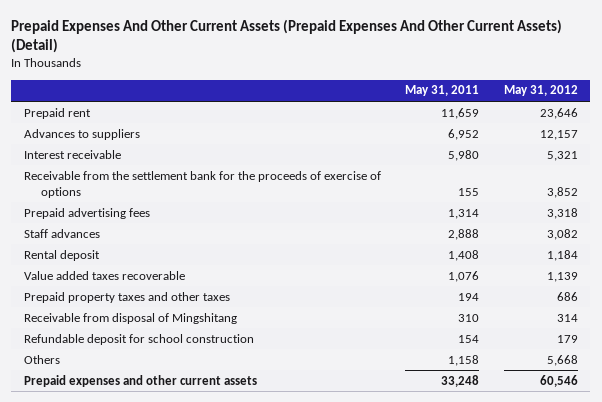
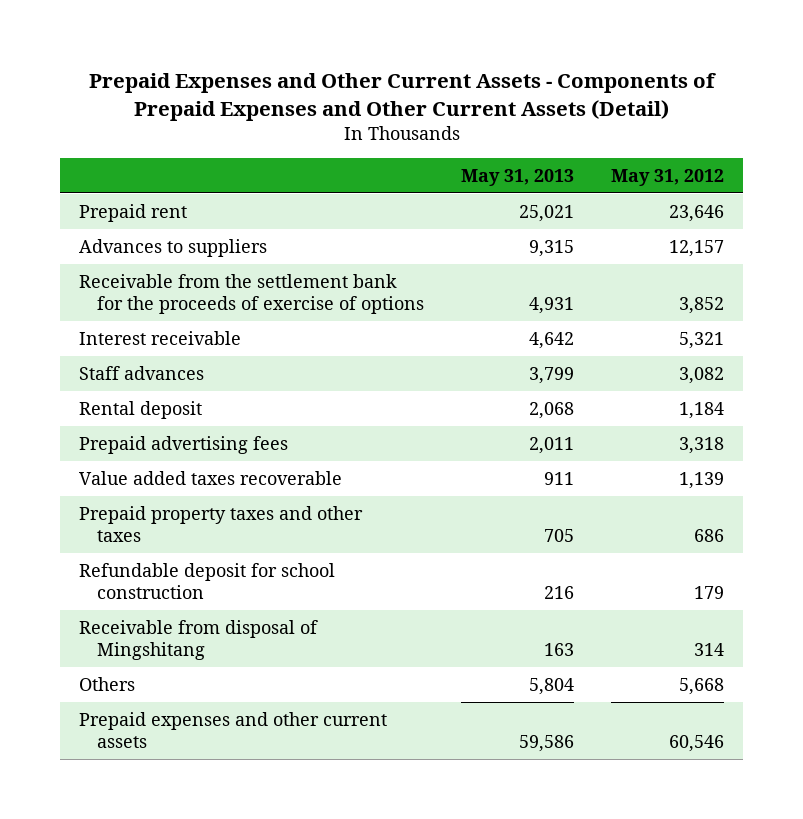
- Prepaid Expenses And Other Current Assets (Prepaid Expenses And Other Current Assets) (Detail)
+ Prepaid Expenses and Other Current Assets - Components of Prepaid Expenses and Other Current Assets (Detail)
- | May 31, 2011 | May 31, 2012
+ | May 31, 2013 | May 31, 2012
moved down: Interest receivable | 4,642 | 5,321
moved down: Prepaid advertising fees | 2,011 | 3,318
moved down: Receivable from disposal of Mingshitang | 163 | 314

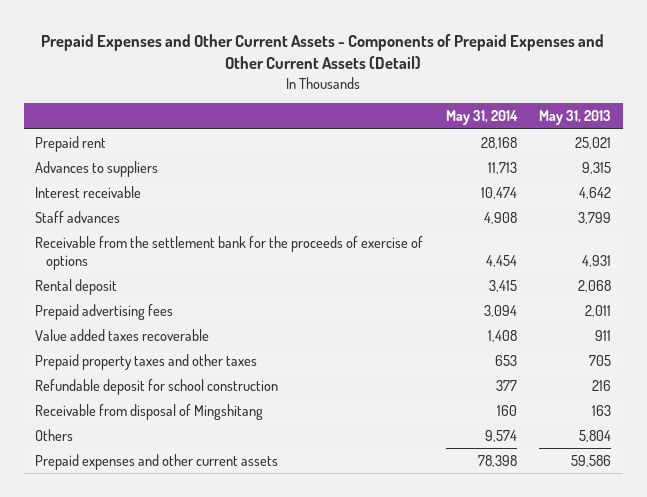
- | May 31, 2013 | May 31, 2012
+ | May 31, 2014 | May 31, 2013
moved down: Receivable from the settlement bank for the proceeds of exercise of options | 4,454 | 4,931

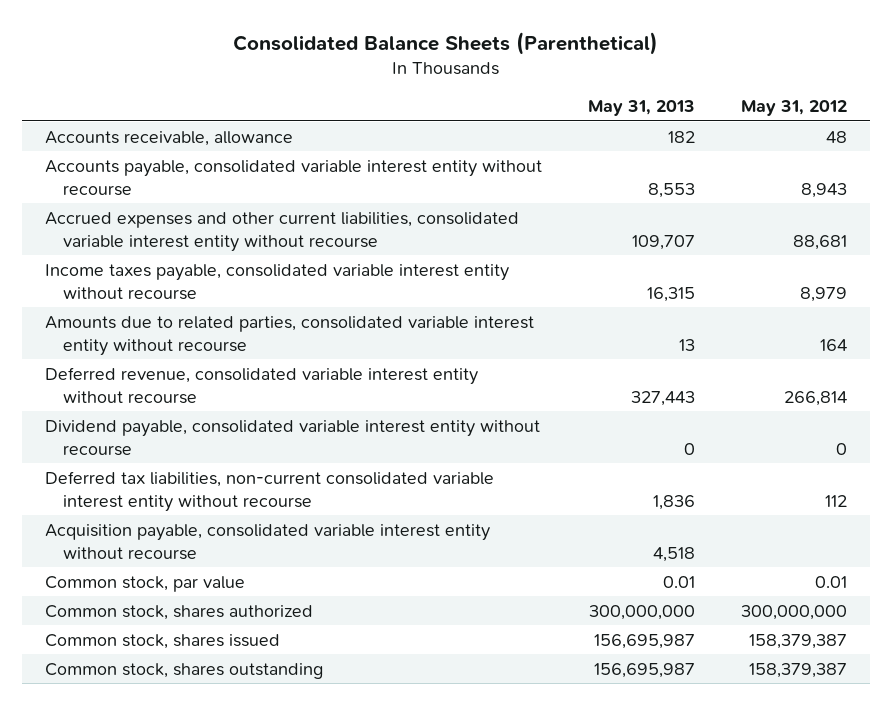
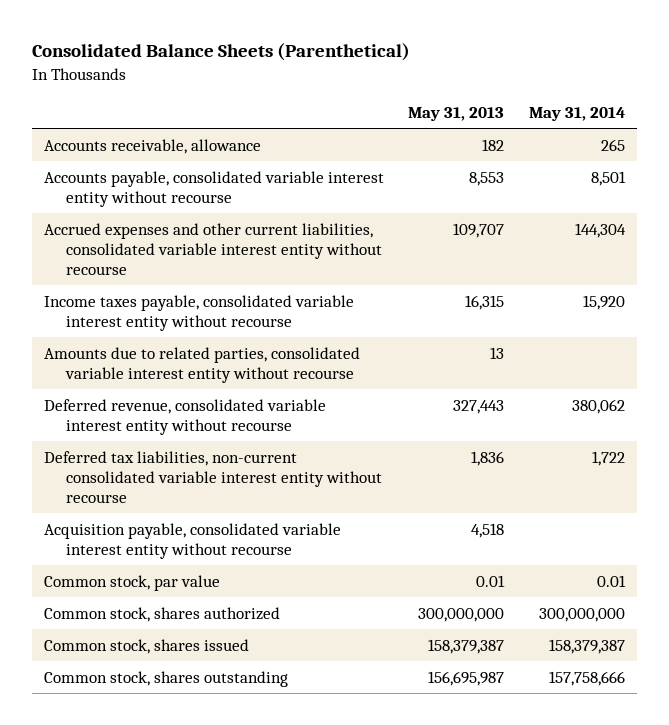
- | May 31, 2013 | May 31, 2012
+ | May 31, 2013 | May 31, 2014
- Dividend payable, consolidated variable interest entity without recourse | 0 | 0
- Common stock, shares issued | 156,695,987 | 158,379,387
+ Common stock, shares issued | 158,379,387 | 158,379,387

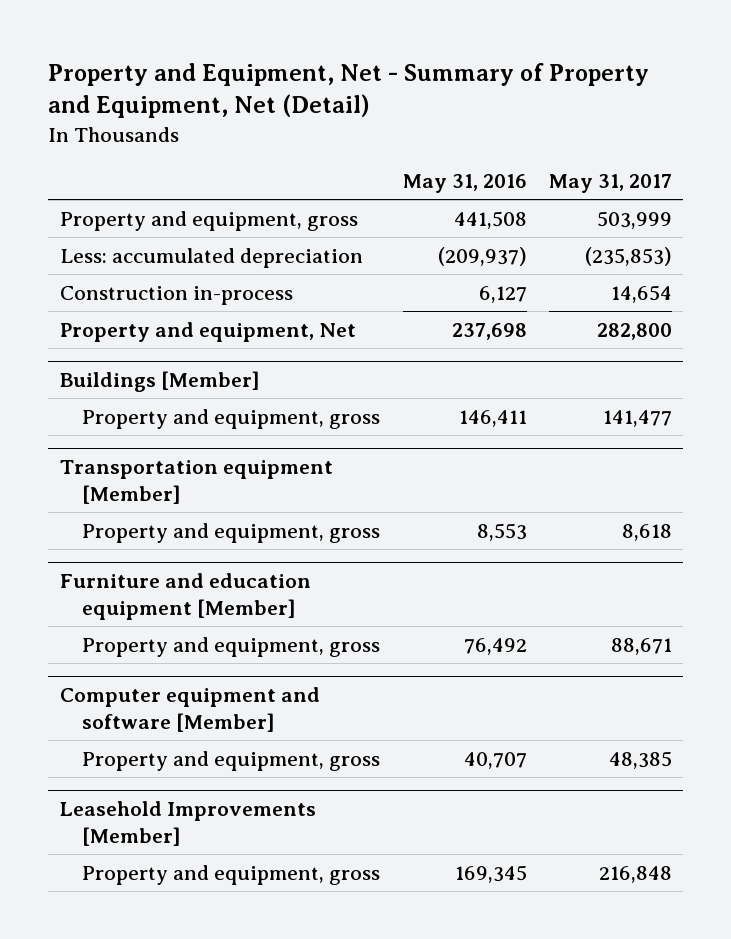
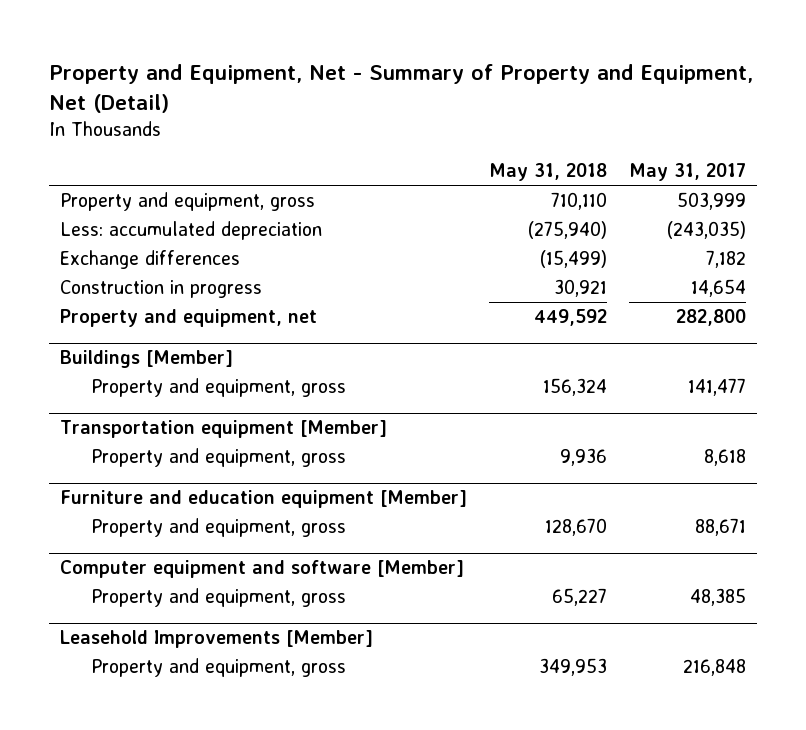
- | May 31, 2016 | May 31, 2017
+ | May 31, 2018 | May 31, 2017
- Less: accumulated depreciation | (209,937) | (235,853)
- Construction in-process | 6,127 | 14,654
- Property and equipment, Net | 237,698 | 282,800
+ Less: accumulated depreciation | (275,940) | (243,035)
+ Exchange differences | (15,499) | 7,182
+ Construction in progress | 30,921 | 14,654
+ Property and equipment, net | 449,592 | 282,800

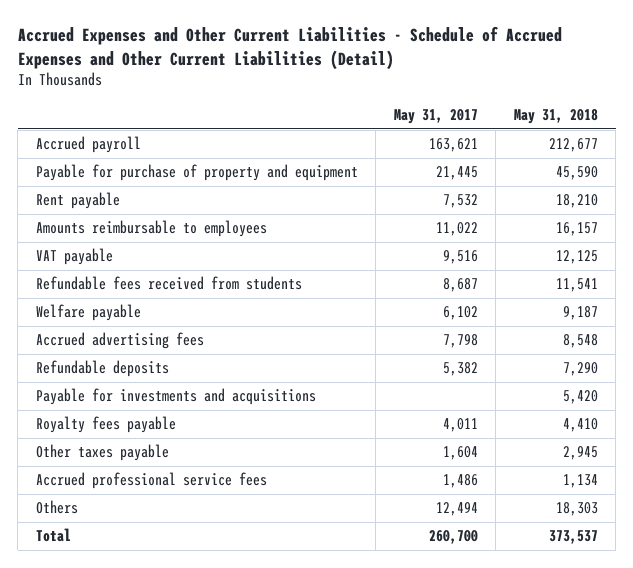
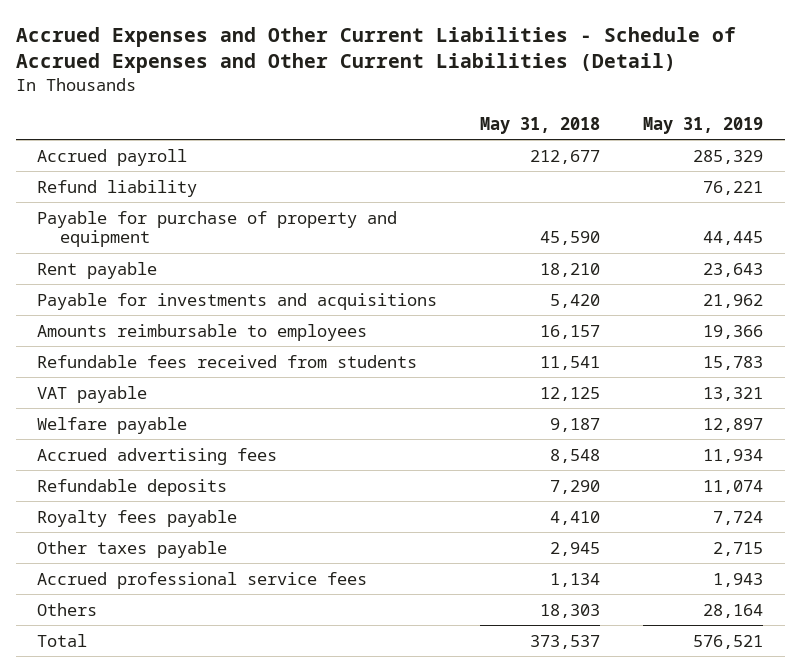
- | May 31, 2017 | May 31, 2018
+ | May 31, 2018 | May 31, 2019
+ Refund liability | | 76,221
moved up: Payable for investments and acquisitions | 5,420 | 21,962
moved down: VAT payable | 12,125 | 13,321

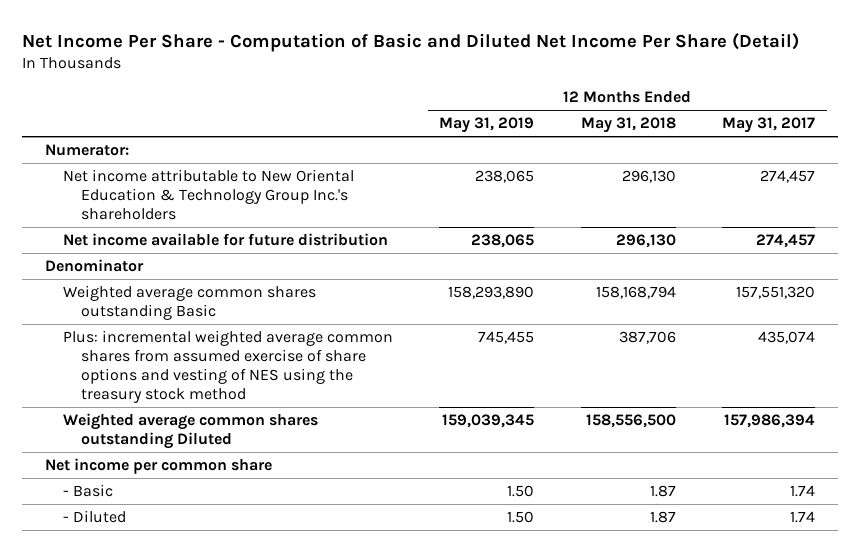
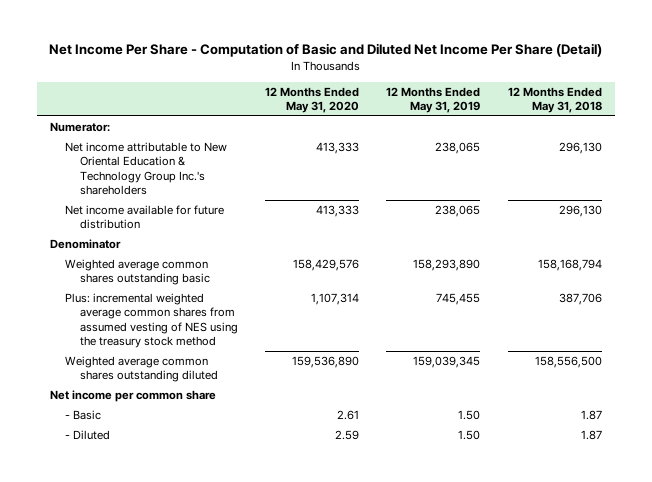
- | 12 Months Ended May 31, 2019 | 12 Months Ended May 31, 2018 | 12 Months Ended May 31, 2017
+ | 12 Months Ended May 31, 2020 | 12 Months Ended May 31, 2019 | 12 Months Ended May 31, 2018
- Weighted average common shares outstanding Basic | 158,293,890 | 158,168,794 | 157,551,320
- Plus: incremental weighted average common shares from assumed exercise of share options and vesting of NES using the treasury stock method | 745,455 | 387,706 | 435,074
- Weighted average common shares outstanding Diluted | 159,039,345 | 158,556,500 | 157,986,394
+ Weighted average common shares outstanding basic | 158,429,576 | 158,293,890 | 158,168,794
+ Plus: incremental weighted average common shares from assumed vesting of NES using the treasury stock method | 1,107,314 | 745,455 | 387,706
+ Weighted average common shares outstanding diluted | 159,536,890 | 159,039,345 | 158,556,500

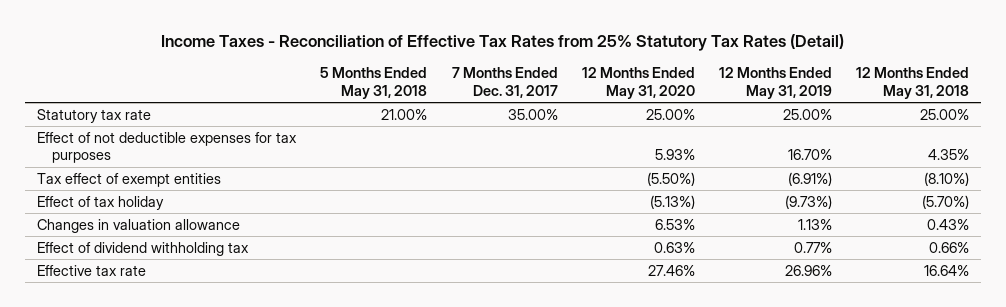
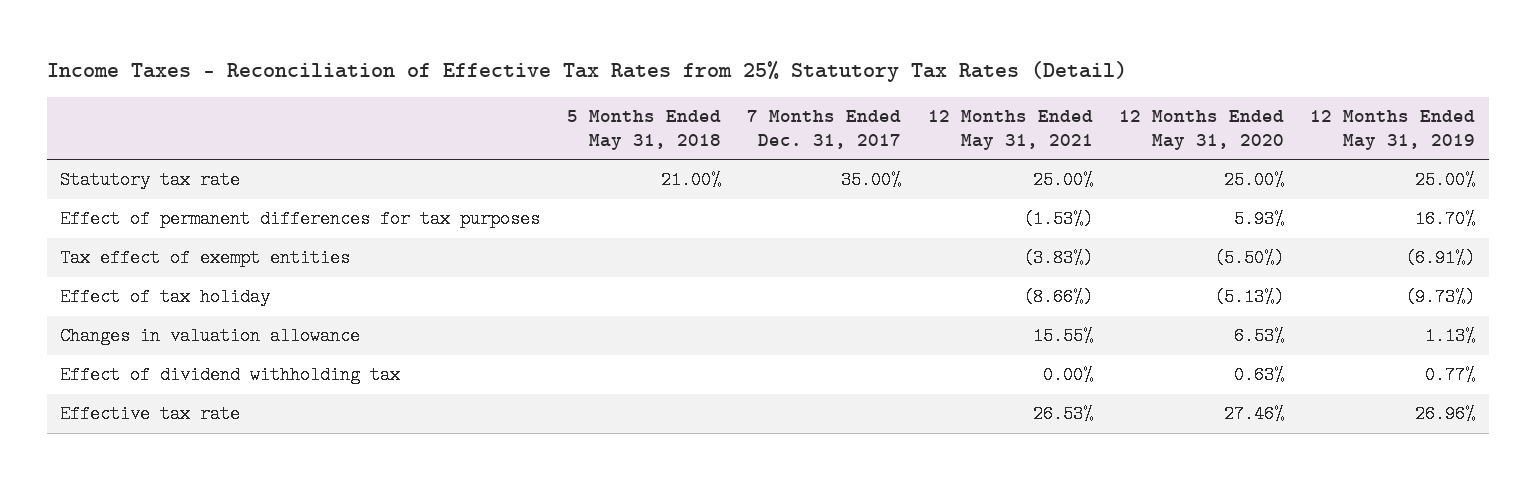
- | 5 Months Ended May 31, 2018 | 7 Months Ended Dec. 31, 2017 | 12 Months Ended May 31, 2020 | 12 Months Ended May 31, 2019 | 12 Months Ended May 31, 2018
+ | 5 Months Ended May 31, 2018 | 7 Months Ended Dec. 31, 2017 | 12 Months Ended May 31, 2021 | 12 Months Ended May 31, 2020 | 12 Months Ended May 31, 2019
- Effect of not deductible expenses for tax purposes | | | 5.93% | 16.70% | 4.35%
+ Effect of permanent differences for tax purposes | | | (1.53%) | 5.93% | 16.70%

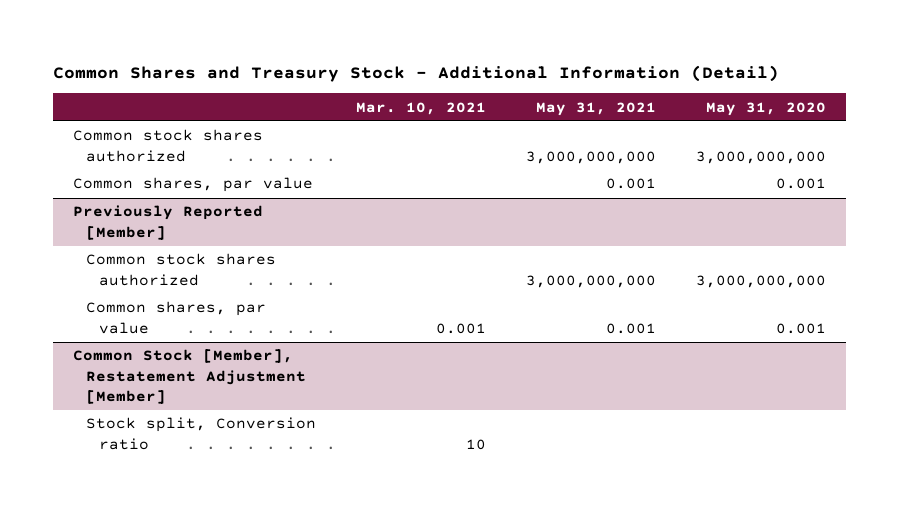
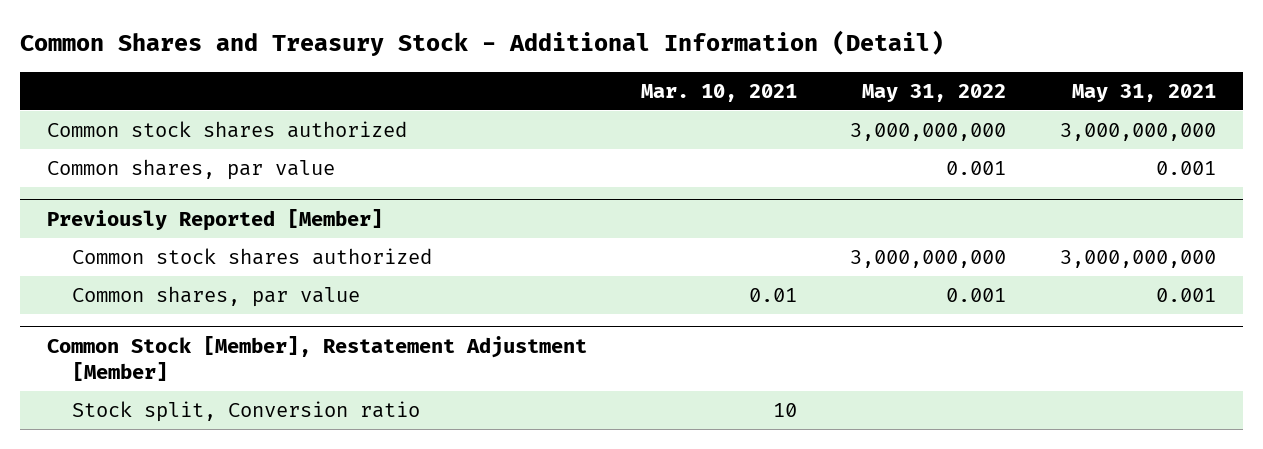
- | Mar. 10, 2021 | May 31, 2021 | May 31, 2020
+ | Mar. 10, 2021 | May 31, 2022 | May 31, 2021
@ Previously Reported [Member]
- Common shares, par value | 0.001 | 0.001 | 0.001
+ Common shares, par value | 0.01 | 0.001 | 0.001

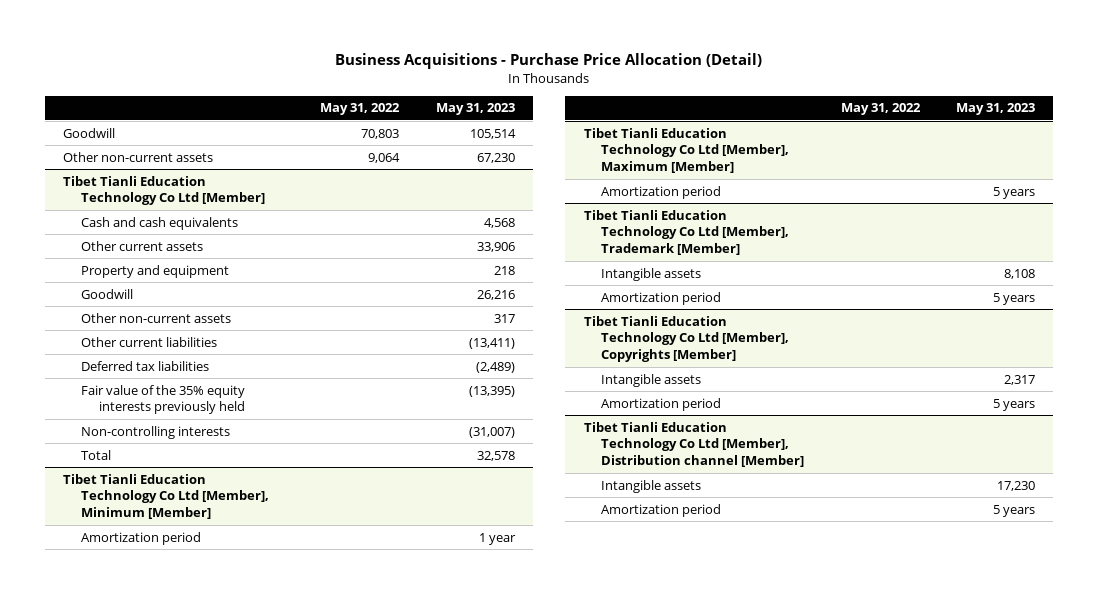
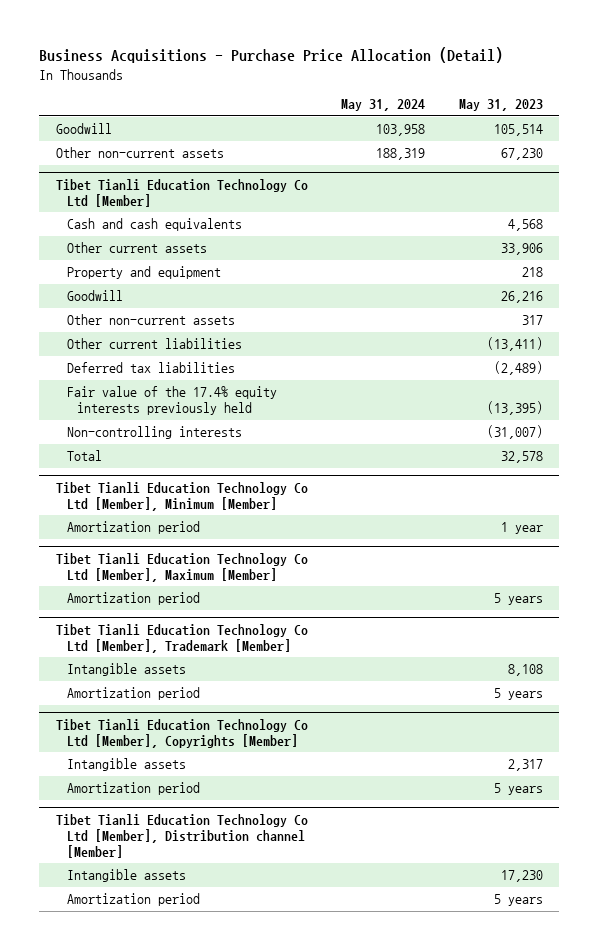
- | May 31, 2022 | May 31, 2023
+ | May 31, 2024 | May 31, 2023
@ Tibet Tianli Education Technology Co Ltd [Member]
- Fair value of the 35% equity interests previously held | | (13,395)
+ Fair value of the 17.4% equity interests previously held | | (13,395)

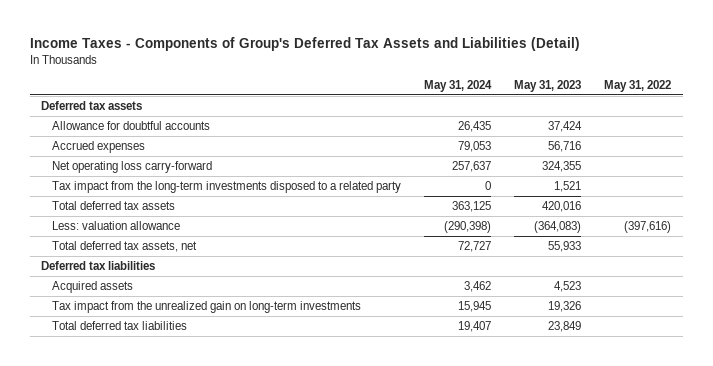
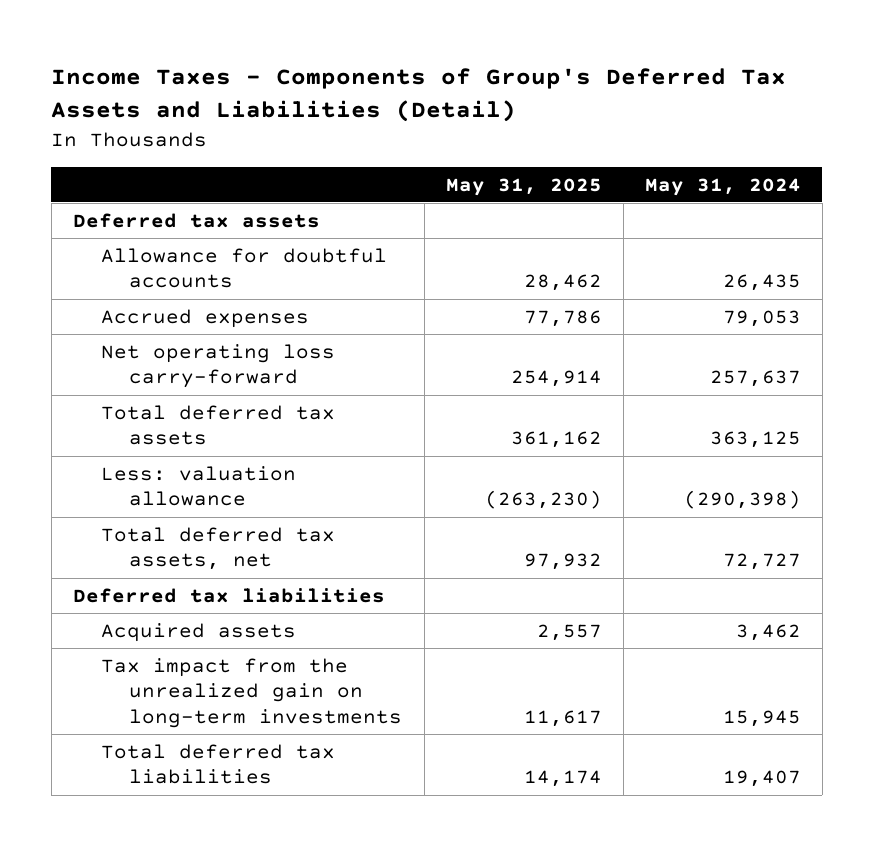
- | May 31, 2024 | May 31, 2023 | May 31, 2022
+ | May 31, 2025 | May 31, 2024
- Tax impact from the long-term investments disposed to a related party | 0 | 1,521 |

